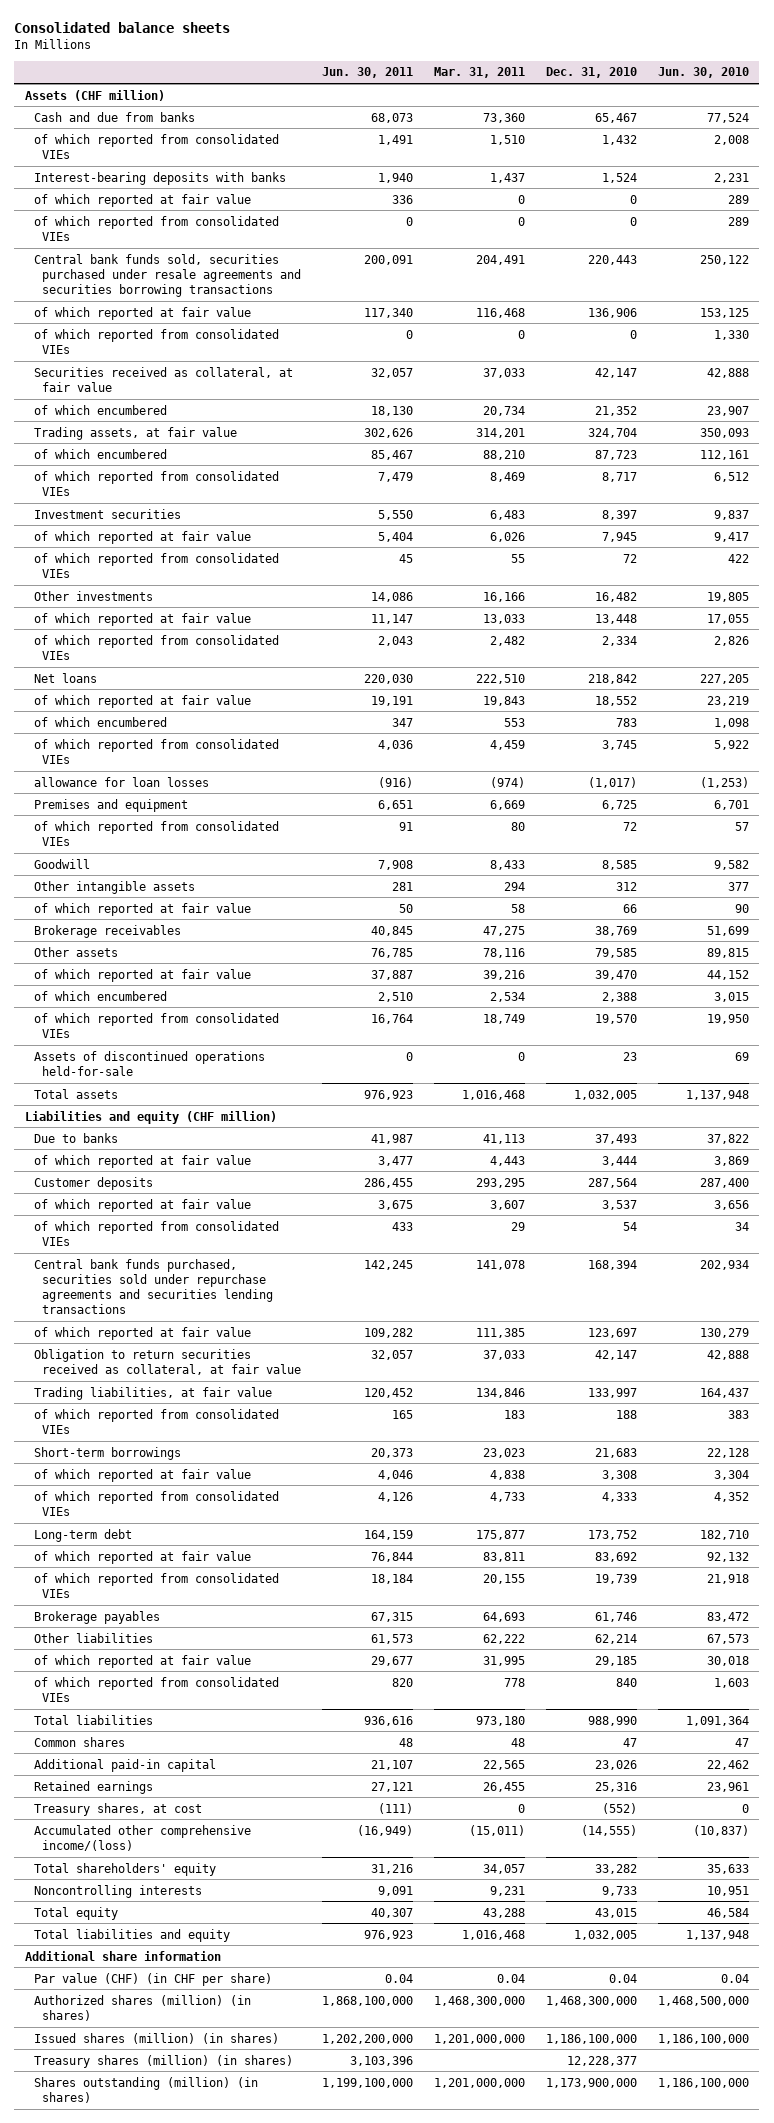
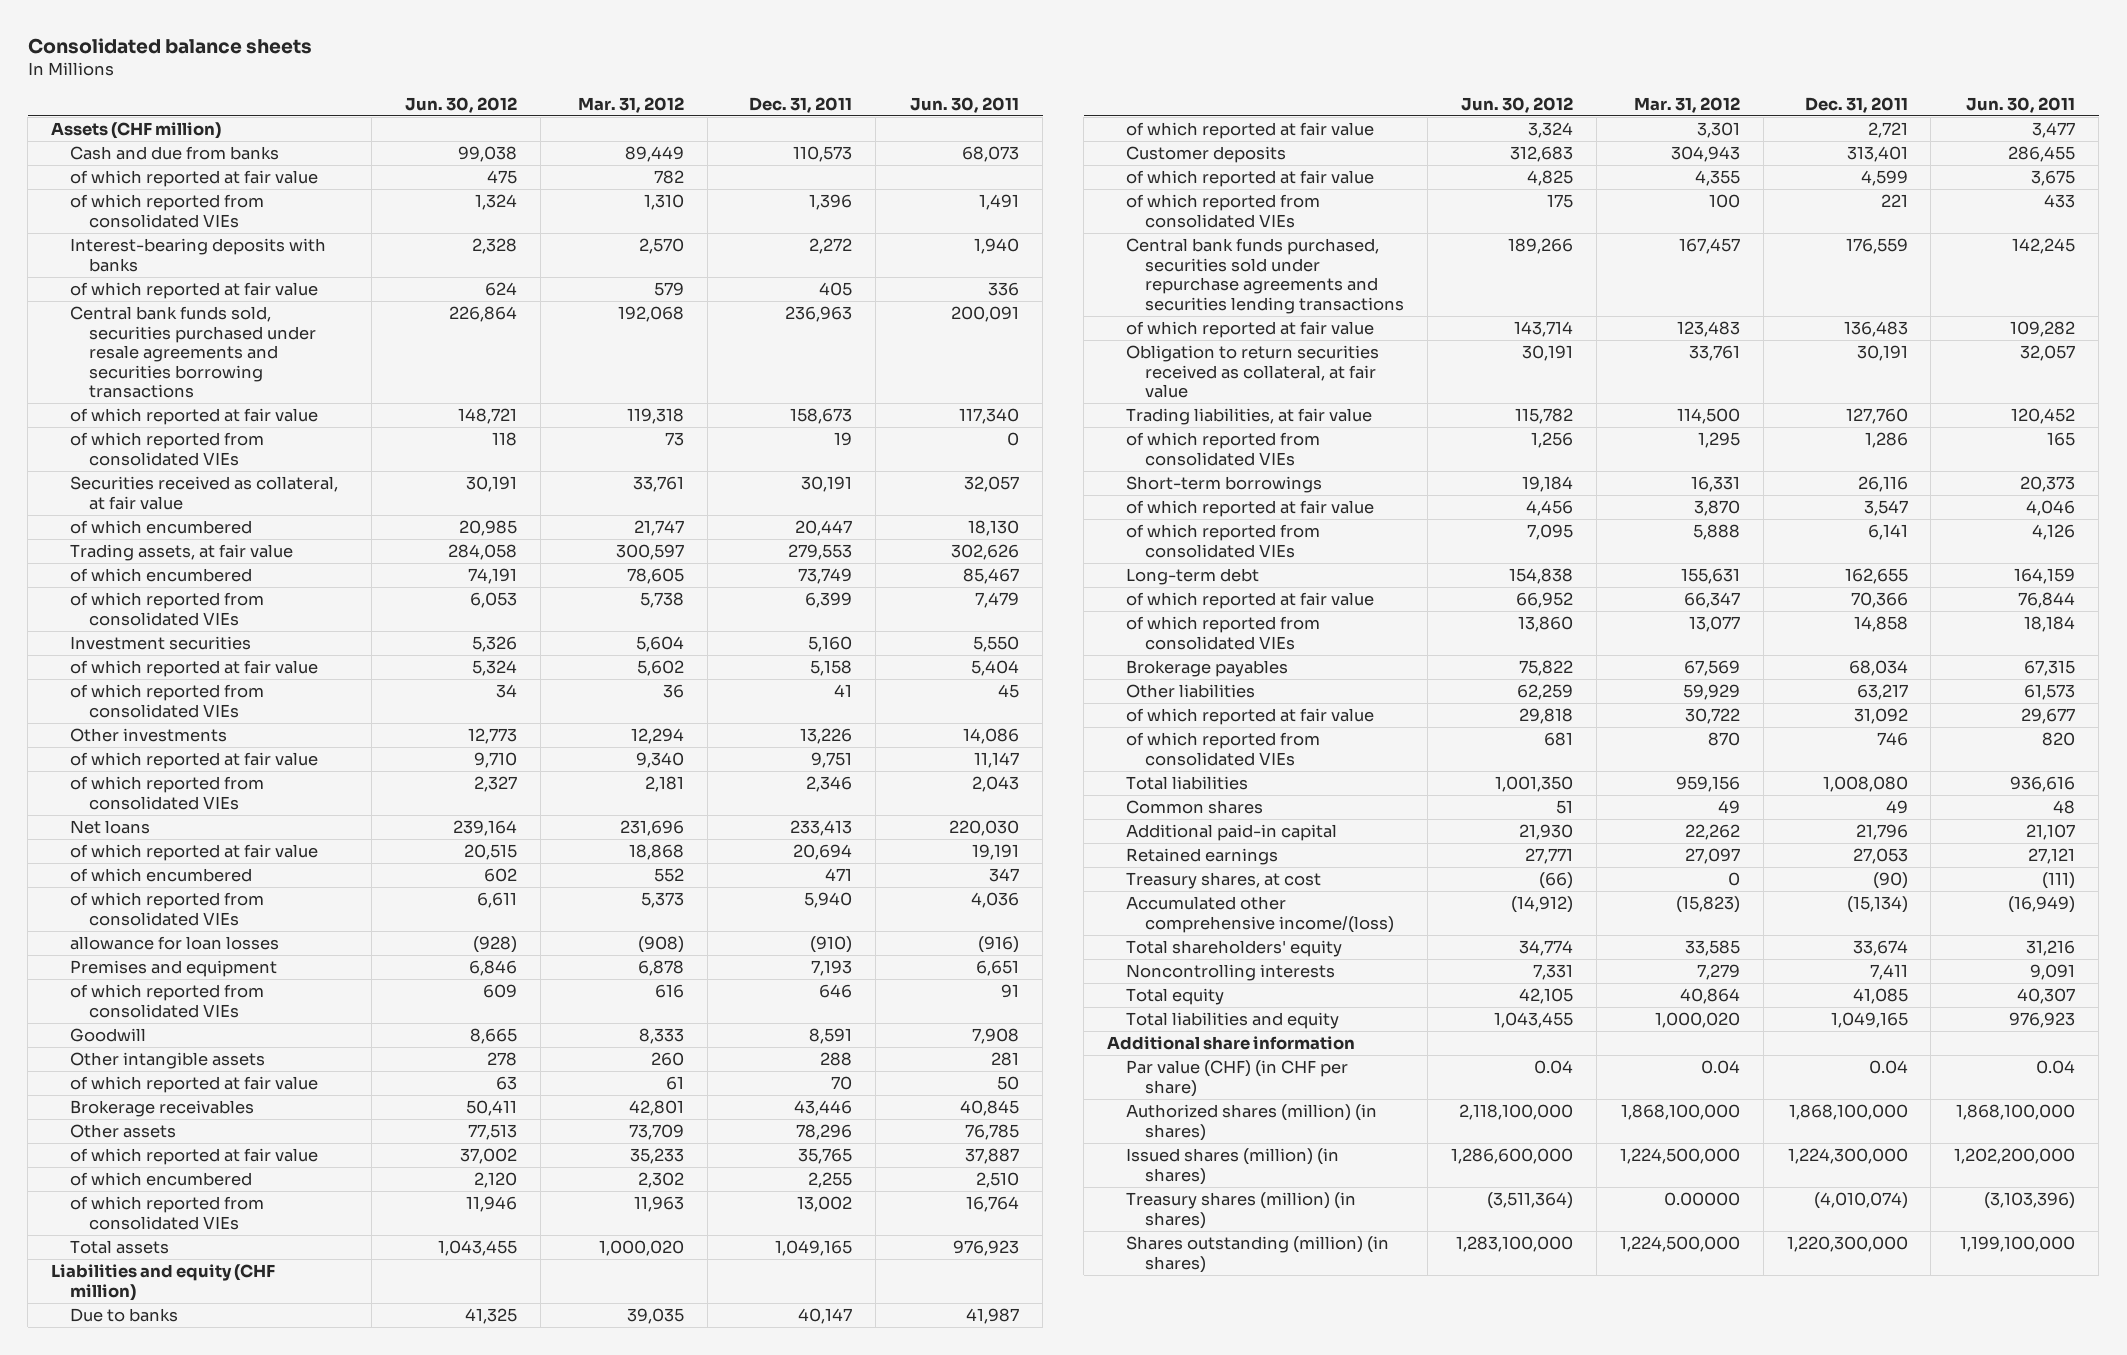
- | Jun. 30, 2011 | Mar. 31, 2011 | Dec. 31, 2010 | Jun. 30, 2010
+ | Jun. 30, 2012 | Mar. 31, 2012 | Dec. 31, 2011 | Jun. 30, 2011
+ of which reported at fair value | 475 | 782 | |
- of which reported from consolidated VIEs | 0 | 0 | 0 | 289
- Assets of discontinued operations held-for-sale | 0 | 0 | 23 | 69
- Treasury shares (million) (in shares) | 3,103,396 | | 12,228,377 |
+ Treasury shares (million) (in shares) | (3,511,364) | 0.00000 | (4,010,074) | (3,103,396)

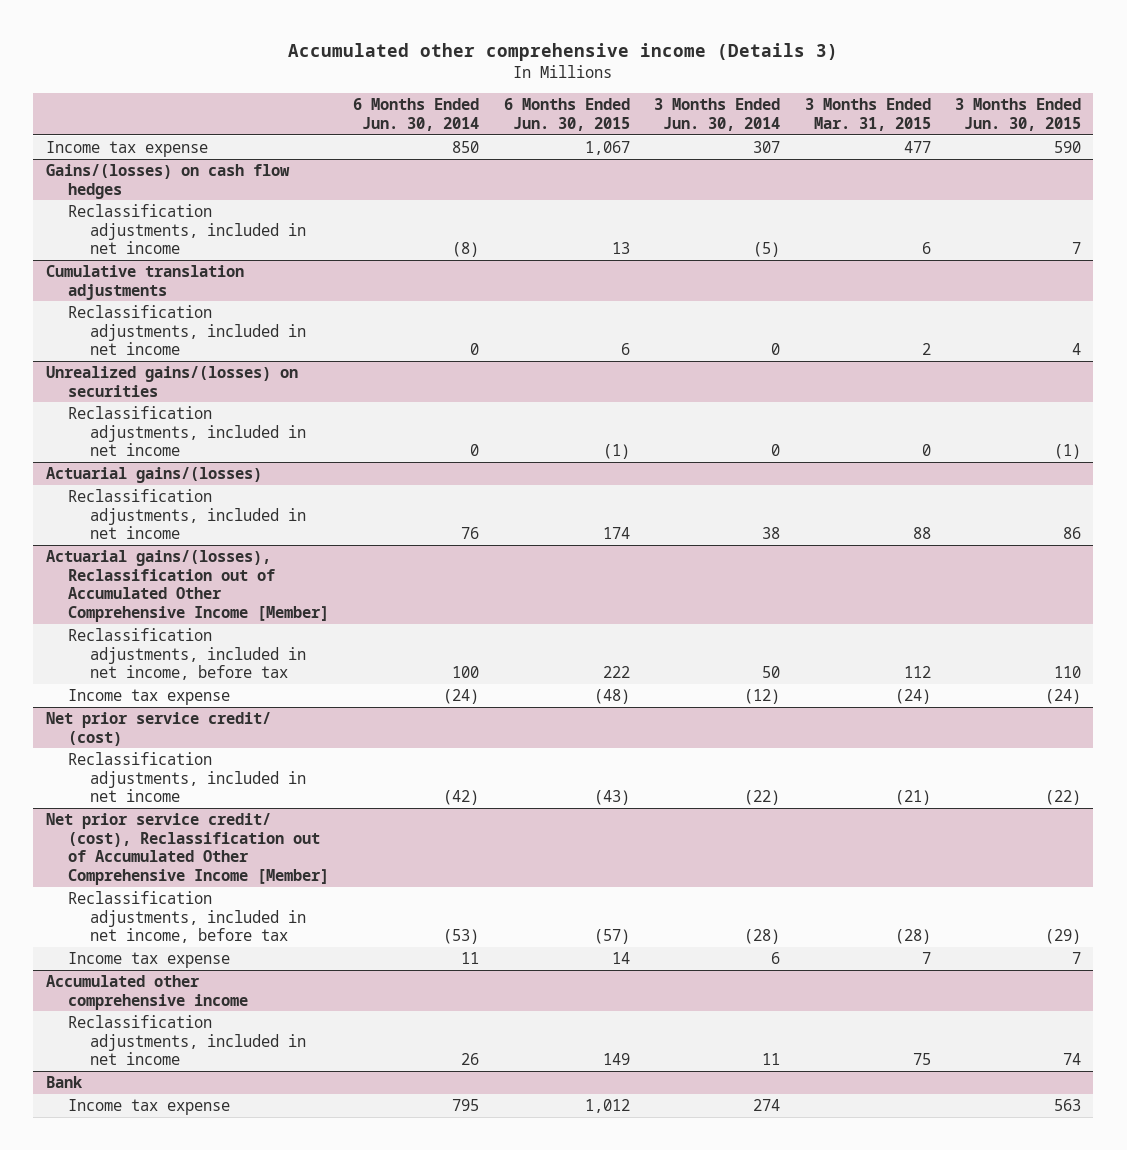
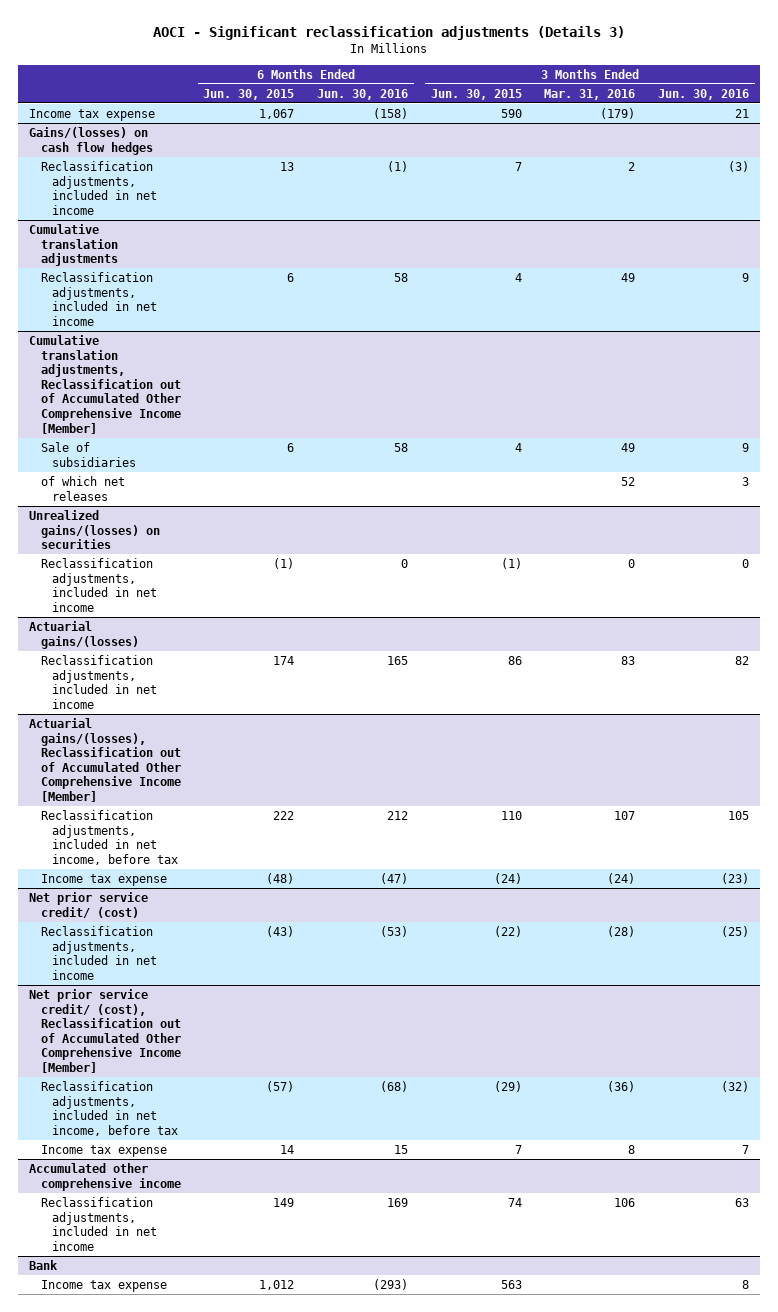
- Accumulated other comprehensive income (Details 3)
+ AOCI - Significant reclassification adjustments (Details 3)
- | 6 Months Ended Jun. 30, 2014 | 6 Months Ended Jun. 30, 2015 | 3 Months Ended Jun. 30, 2014 | 3 Months Ended Mar. 31, 2015 | 3 Months Ended Jun. 30, 2015
+ | 6 Months Ended Jun. 30, 2015 | 6 Months Ended Jun. 30, 2016 | 3 Months Ended Jun. 30, 2015 | 3 Months Ended Mar. 31, 2016 | 3 Months Ended Jun. 30, 2016
+ Cumulative translation adjustments, Reclassification out of Accumulated Other Comprehensive Income [Member]
+ Sale of subsidiaries | 6 | 58 | 4 | 49 | 9
+ of which net releases | | | | 52 | 3

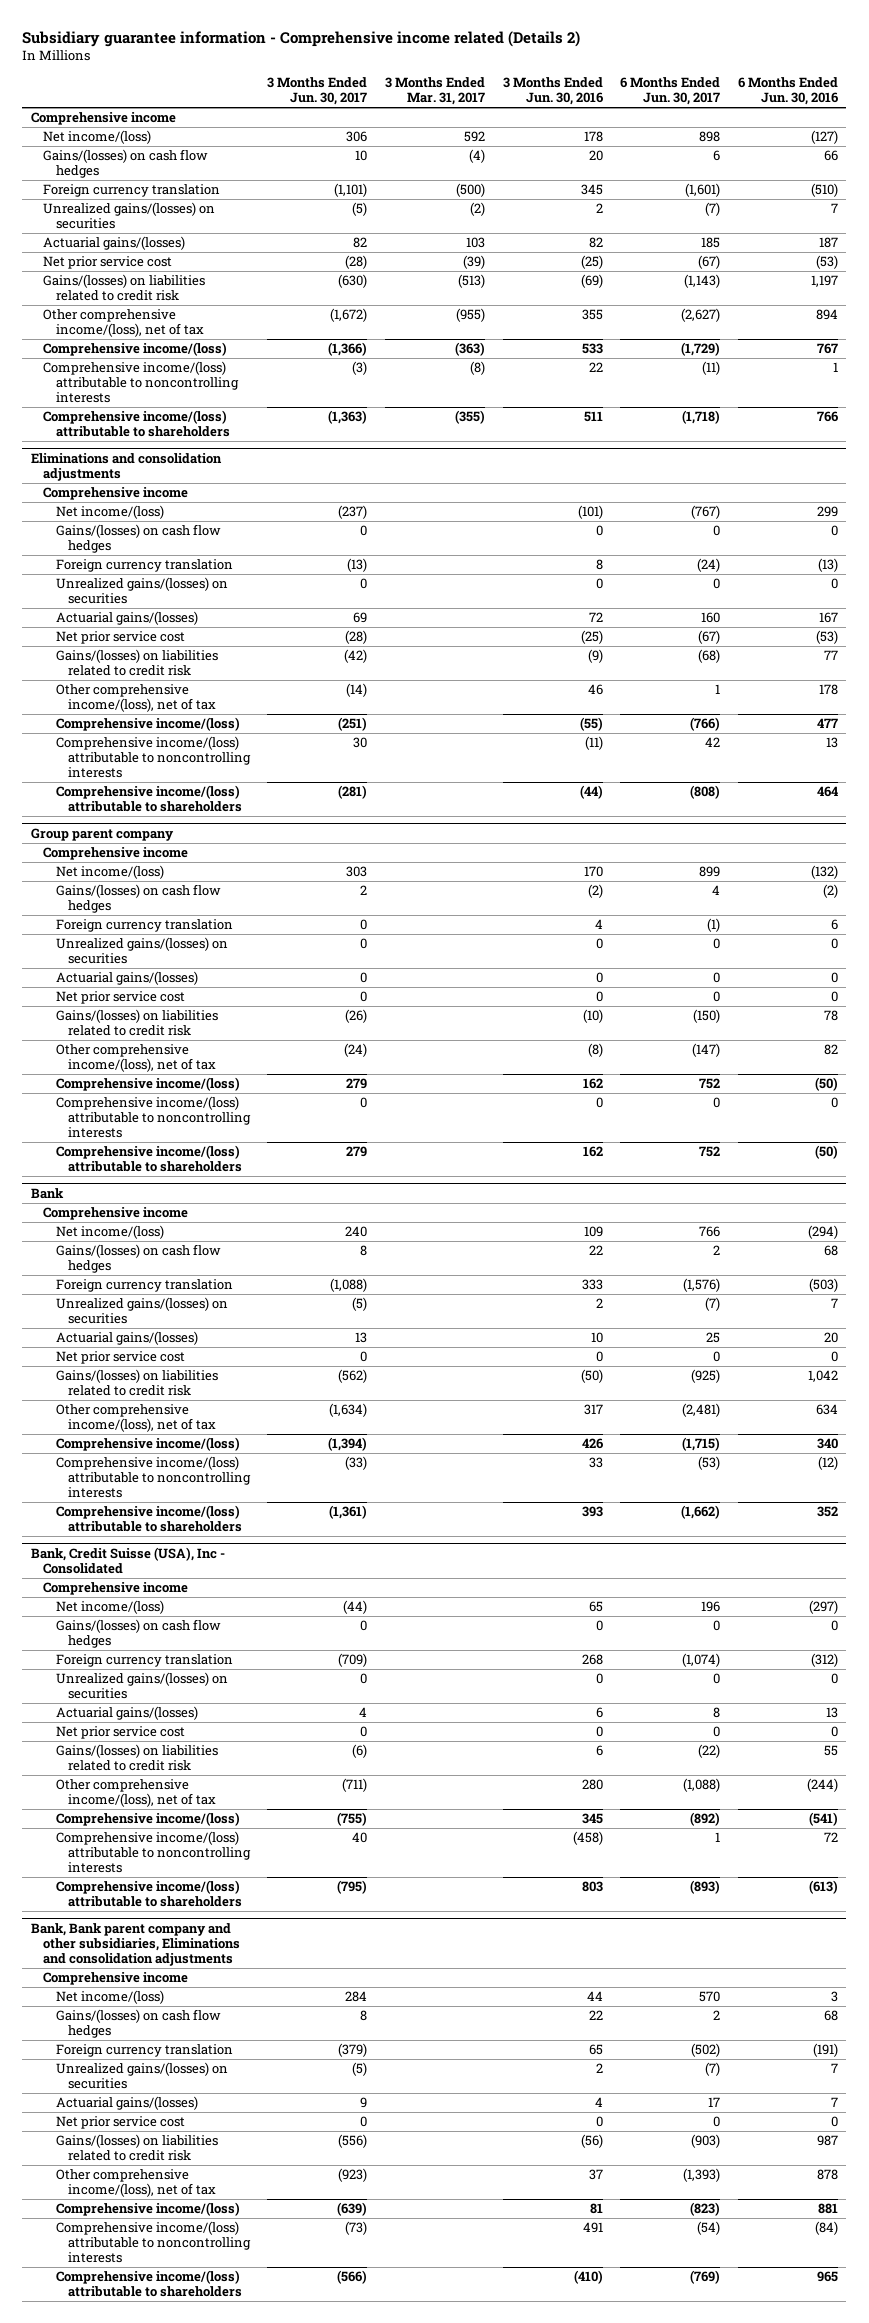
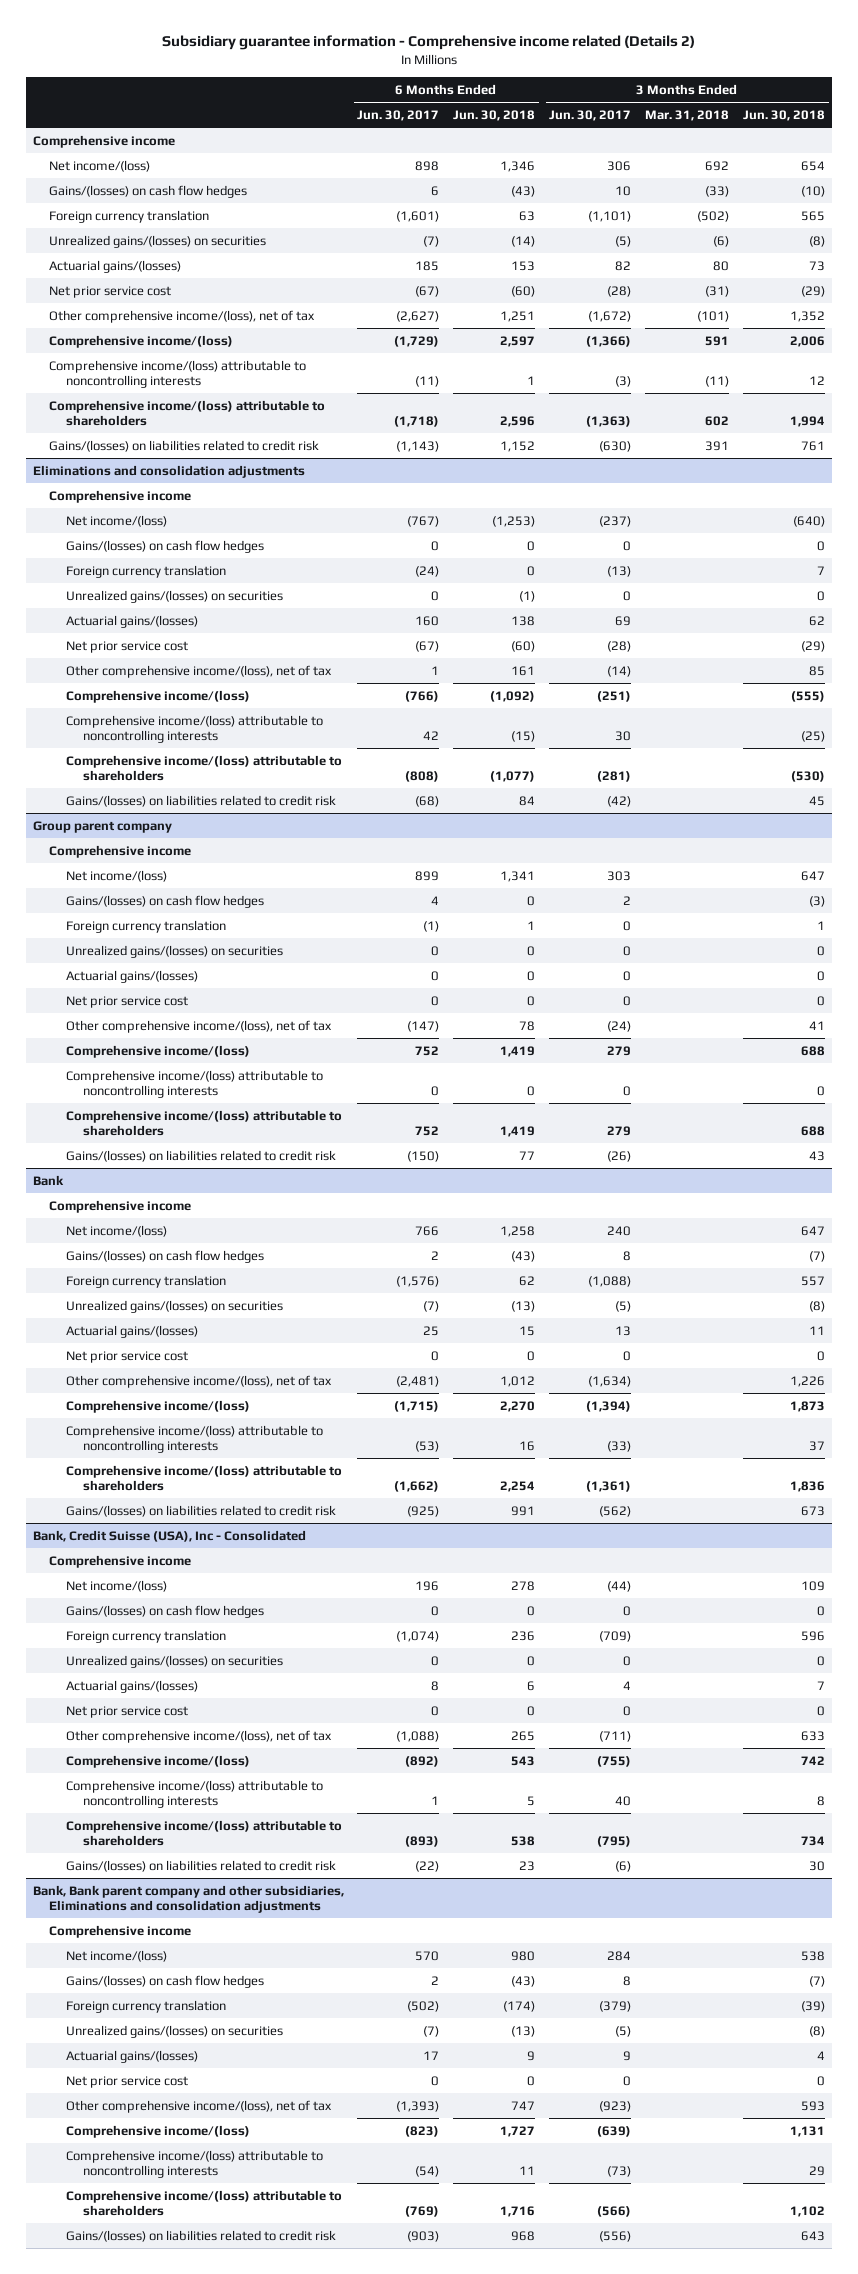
- | 3 Months Ended Jun. 30, 2017 | 3 Months Ended Mar. 31, 2017 | 3 Months Ended Jun. 30, 2016 | 6 Months Ended Jun. 30, 2017 | 6 Months Ended Jun. 30, 2016
+ | 6 Months Ended Jun. 30, 2017 | 6 Months Ended Jun. 30, 2018 | 3 Months Ended Jun. 30, 2017 | 3 Months Ended Mar. 31, 2018 | 3 Months Ended Jun. 30, 2018
moved down: Gains/(losses) on liabilities related to credit risk | (1,143) | 1,152 | (630) | 391 | 761
@ Eliminations and consolidation adjustments
moved down: Gains/(losses) on liabilities related to credit risk | (68) | 84 | (42) | | 45
@ Group parent company
moved down: Gains/(losses) on liabilities related to credit risk | (150) | 77 | (26) | | 43
@ Bank
moved down: Gains/(losses) on liabilities related to credit risk | (925) | 991 | (562) | | 673
@ Bank, Credit Suisse (USA), Inc - Consolidated
moved down: Gains/(losses) on liabilities related to credit risk | (22) | 23 | (6) | | 30
@ Bank, Bank parent company and other subsidiaries, Eliminations and consolidation adjustments
moved down: Gains/(losses) on liabilities related to credit risk | (903) | 968 | (556) | | 643

